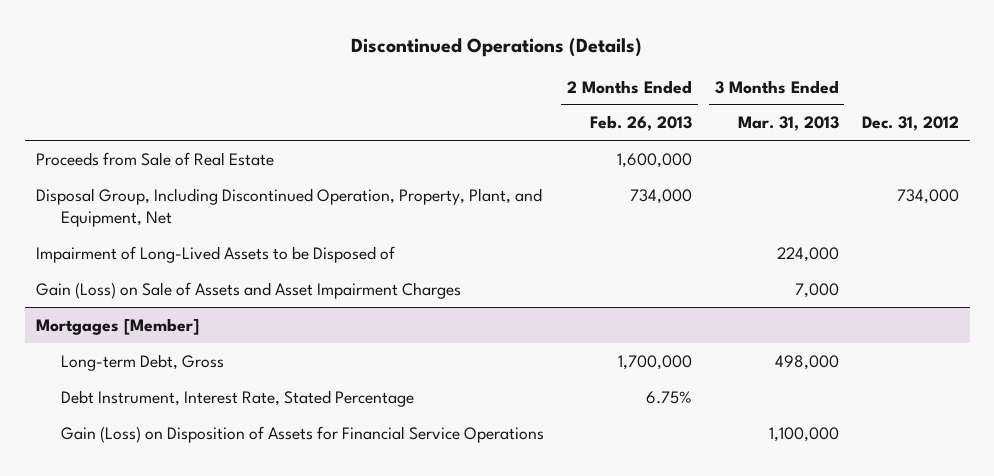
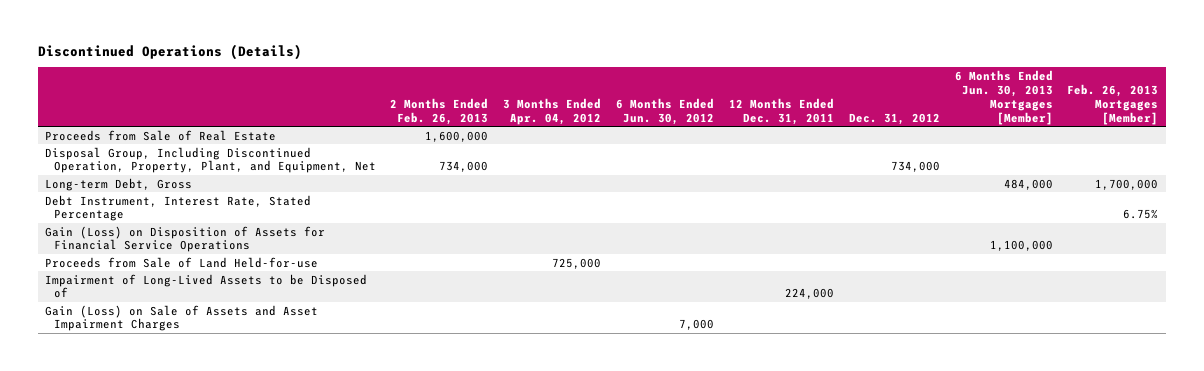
- | 2 Months Ended Feb. 26, 2013 | 3 Months Ended Mar. 31, 2013 | Dec. 31, 2012
+ | 2 Months Ended Feb. 26, 2013 | 3 Months Ended Apr. 04, 2012 | 6 Months Ended Jun. 30, 2012 | 12 Months Ended Dec. 31, 2011 | Dec. 31, 2012 | 6 Months Ended Jun. 30, 2013 Mortgages [Member] | Feb. 26, 2013 Mortgages [Member]
+ Long-term Debt, Gross | | | | | | 484,000 | 1,700,000
+ Debt Instrument, Interest Rate, Stated Percentage | | | | | | | 6.75%
+ Gain (Loss) on Disposition of Assets for Financial Service Operations | | | | | | 1,100,000 |
+ Proceeds from Sale of Land Held-for-use | | 725,000 | | | | |
- Mortgages [Member]
- Long-term Debt, Gross | 1,700,000 | 498,000 |
- Debt Instrument, Interest Rate, Stated Percentage | 6.75% | |
- Gain (Loss) on Disposition of Assets for Financial Service Operations | | 1,100,000 |

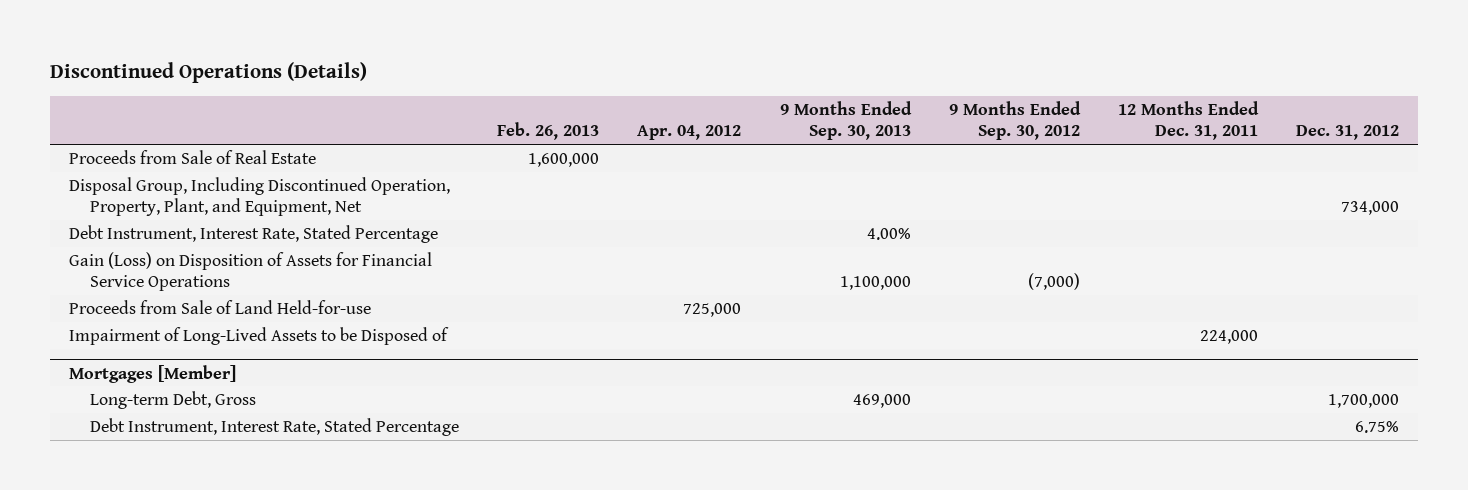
- | 2 Months Ended Feb. 26, 2013 | 3 Months Ended Apr. 04, 2012 | 6 Months Ended Jun. 30, 2012 | 12 Months Ended Dec. 31, 2011 | Dec. 31, 2012 | 6 Months Ended Jun. 30, 2013 Mortgages [Member] | Feb. 26, 2013 Mortgages [Member]
+ | Feb. 26, 2013 | Apr. 04, 2012 | 9 Months Ended Sep. 30, 2013 | 9 Months Ended Sep. 30, 2012 | 12 Months Ended Dec. 31, 2011 | Dec. 31, 2012
- Long-term Debt, Gross | | | | | | 484,000 | 1,700,000
- Gain (Loss) on Sale of Assets and Asset Impairment Charges | | | 7,000 | | | |
+ Mortgages [Member]
+ Long-term Debt, Gross | | | 469,000 | | | 1,700,000
+ Debt Instrument, Interest Rate, Stated Percentage | | | | | | 6.75%

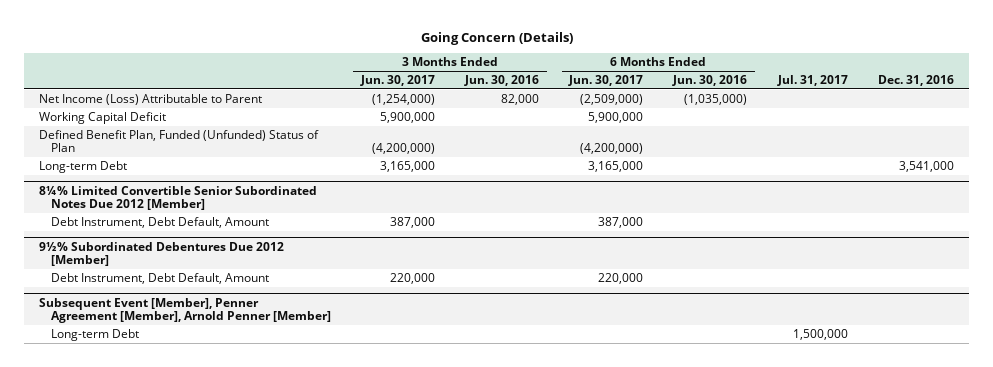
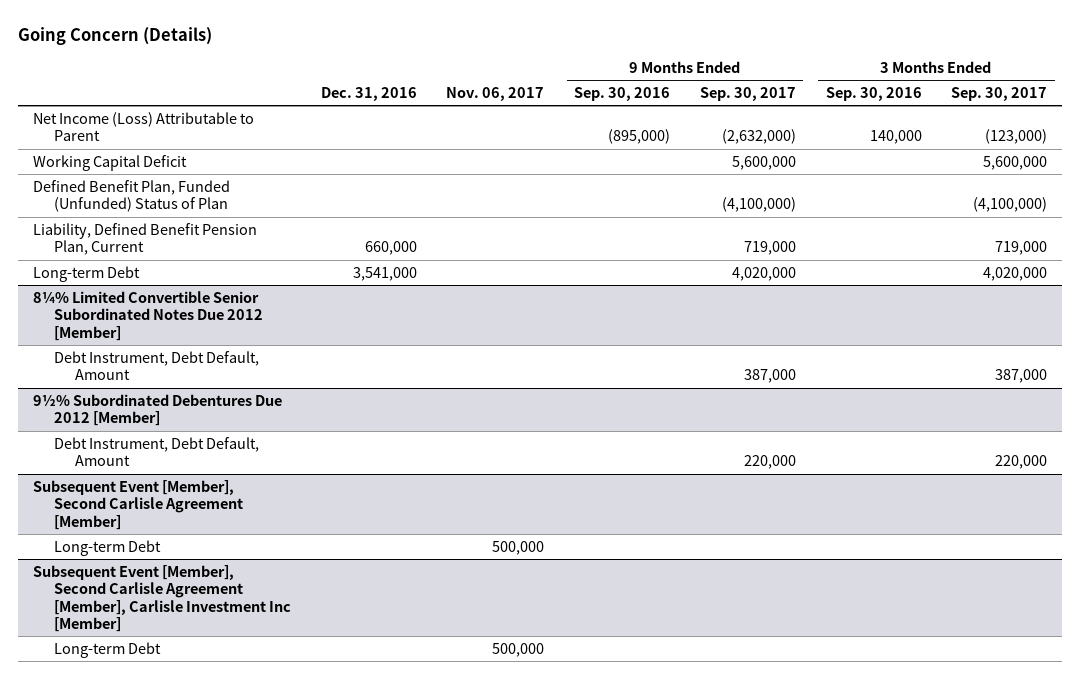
- | 3 Months Ended Jun. 30, 2017 | 3 Months Ended Jun. 30, 2016 | 6 Months Ended Jun. 30, 2017 | 6 Months Ended Jun. 30, 2016 | Jul. 31, 2017 | Dec. 31, 2016
+ | Dec. 31, 2016 | Nov. 06, 2017 | 9 Months Ended Sep. 30, 2016 | 9 Months Ended Sep. 30, 2017 | 3 Months Ended Sep. 30, 2016 | 3 Months Ended Sep. 30, 2017
+ Liability, Defined Benefit Pension Plan, Current | 660,000 | | | 719,000 | | 719,000
- Subsequent Event [Member], Penner Agreement [Member], Arnold Penner [Member]
- Long-term Debt | | | | | 1,500,000 |
+ Subsequent Event [Member], Second Carlisle Agreement [Member]
+ Long-term Debt | | 500,000 | | | |
+ Subsequent Event [Member], Second Carlisle Agreement [Member], Carlisle Investment Inc [Member]
+ Long-term Debt | | 500,000 | | | |

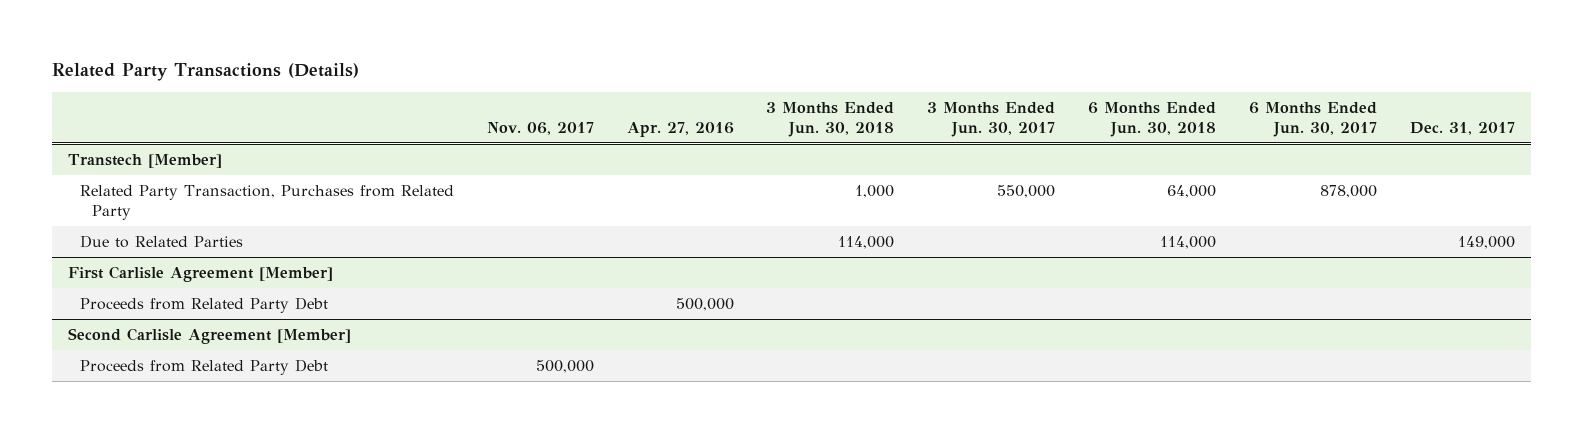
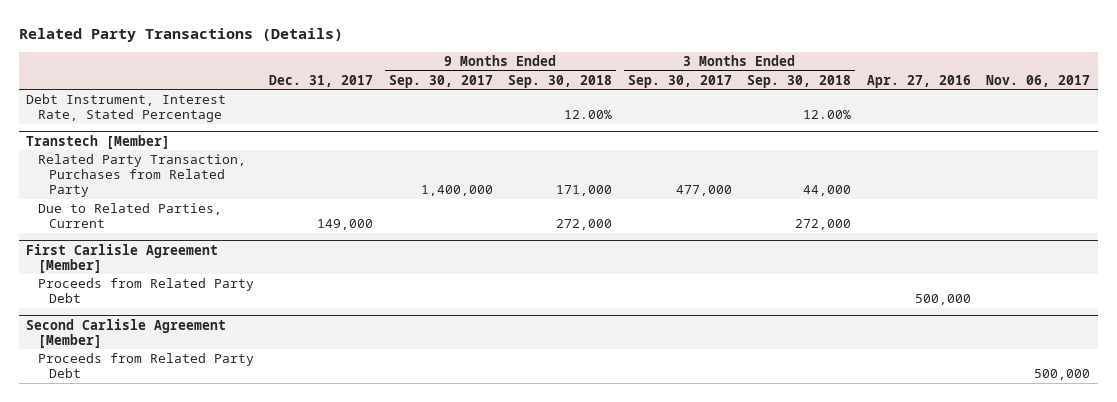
- | Nov. 06, 2017 | Apr. 27, 2016 | 3 Months Ended Jun. 30, 2018 | 3 Months Ended Jun. 30, 2017 | 6 Months Ended Jun. 30, 2018 | 6 Months Ended Jun. 30, 2017 | Dec. 31, 2017
+ | Dec. 31, 2017 | 9 Months Ended Sep. 30, 2017 | 9 Months Ended Sep. 30, 2018 | 3 Months Ended Sep. 30, 2017 | 3 Months Ended Sep. 30, 2018 | Apr. 27, 2016 | Nov. 06, 2017
+ Debt Instrument, Interest Rate, Stated Percentage | | | 12.00% | | 12.00% | |
@ Transtech [Member]
- Due to Related Parties | | | 114,000 | | 114,000 | | 149,000
+ Due to Related Parties, Current | 149,000 | | 272,000 | | 272,000 | |

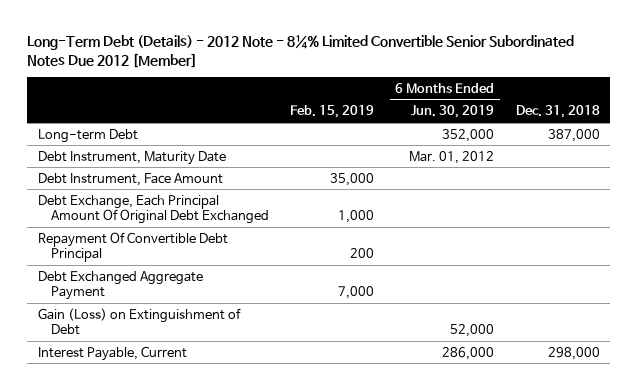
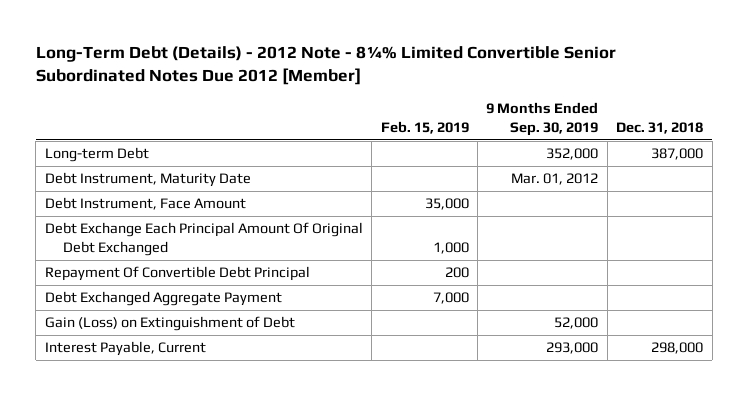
- | Feb. 15, 2019 | 6 Months Ended Jun. 30, 2019 | Dec. 31, 2018
+ | Feb. 15, 2019 | 9 Months Ended Sep. 30, 2019 | Dec. 31, 2018
- Debt Exchange, Each Principal Amount Of Original Debt Exchanged | 1,000 | |
+ Debt Exchange Each Principal Amount Of Original Debt Exchanged | 1,000 | |

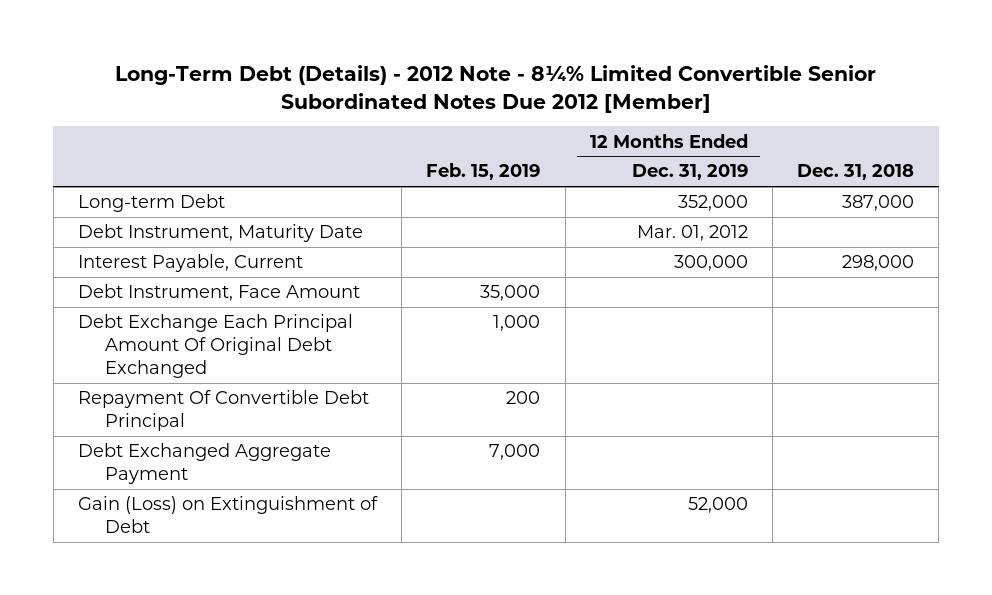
- | Feb. 15, 2019 | 9 Months Ended Sep. 30, 2019 | Dec. 31, 2018
+ | Feb. 15, 2019 | 12 Months Ended Dec. 31, 2019 | Dec. 31, 2018
moved up: Interest Payable, Current | | 300,000 | 298,000

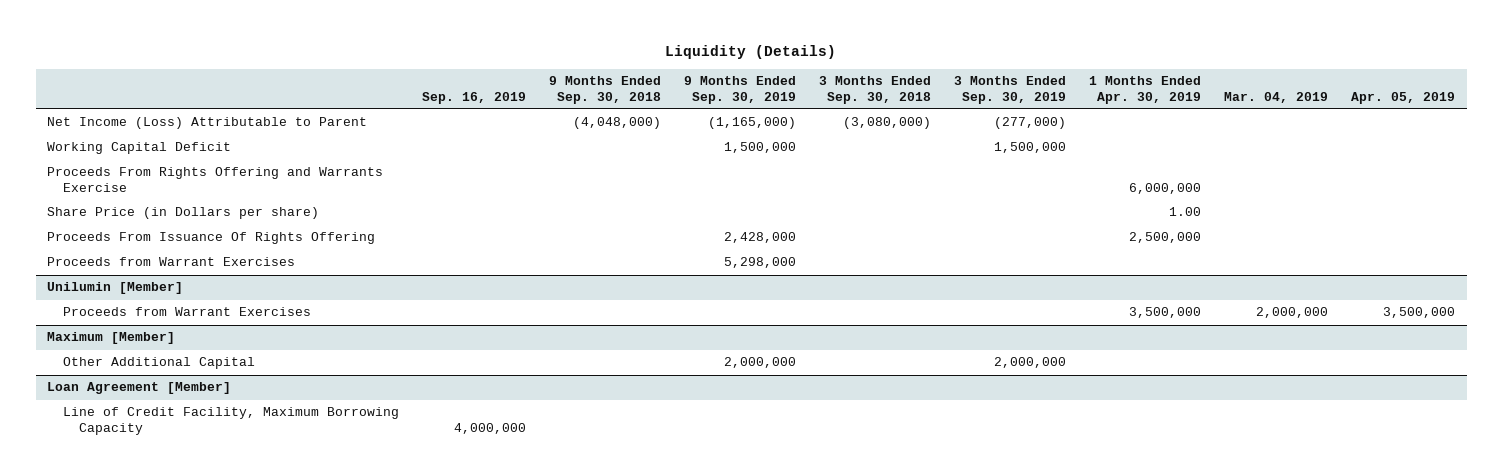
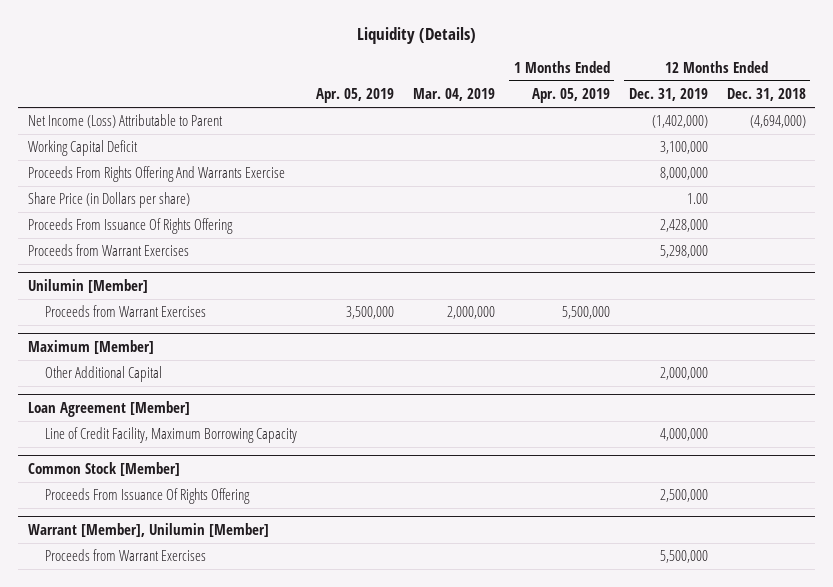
- | Sep. 16, 2019 | 9 Months Ended Sep. 30, 2018 | 9 Months Ended Sep. 30, 2019 | 3 Months Ended Sep. 30, 2018 | 3 Months Ended Sep. 30, 2019 | 1 Months Ended Apr. 30, 2019 | Mar. 04, 2019 | Apr. 05, 2019
+ | Apr. 05, 2019 | Mar. 04, 2019 | 1 Months Ended Apr. 05, 2019 | 12 Months Ended Dec. 31, 2019 | 12 Months Ended Dec. 31, 2018
- Proceeds From Rights Offering and Warrants Exercise | | | | | | 6,000,000 | |
+ Proceeds From Rights Offering And Warrants Exercise | | | | 8,000,000 |
+ Common Stock [Member]
+ Proceeds From Issuance Of Rights Offering | | | | 2,500,000 |
+ Warrant [Member], Unilumin [Member]
+ Proceeds from Warrant Exercises | | | | 5,500,000 |

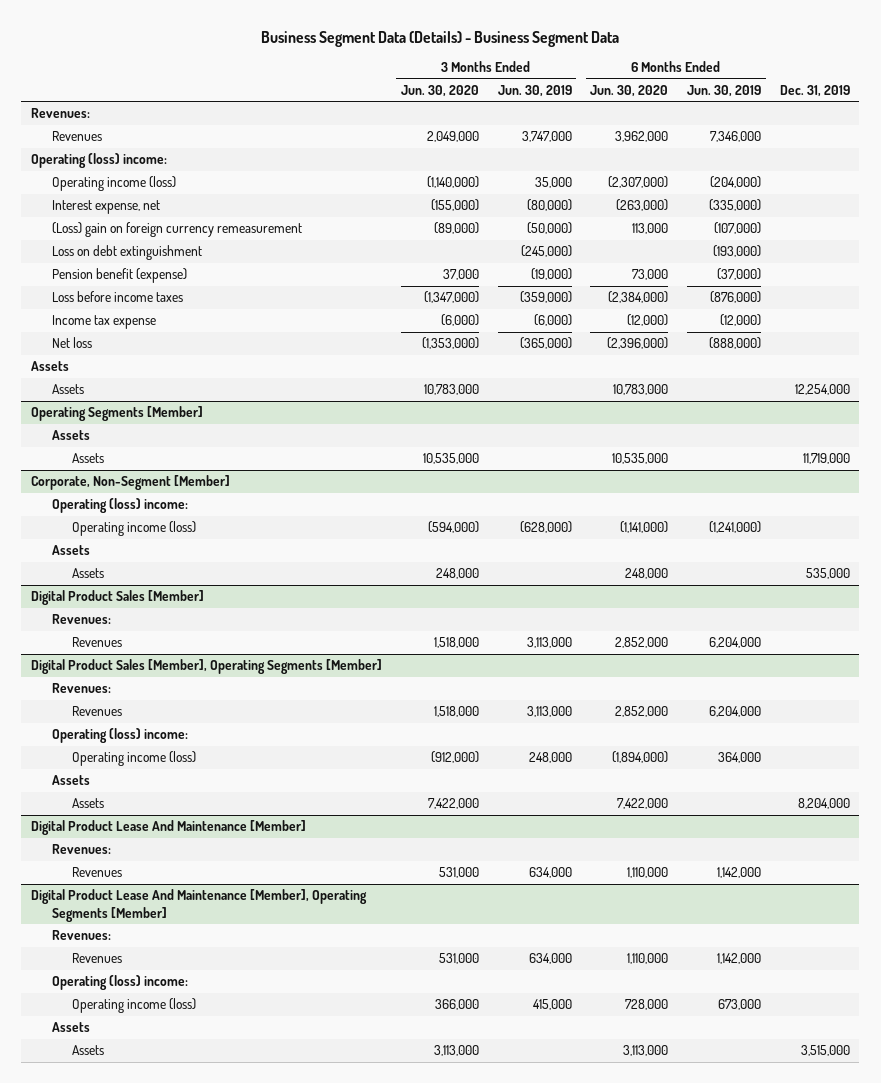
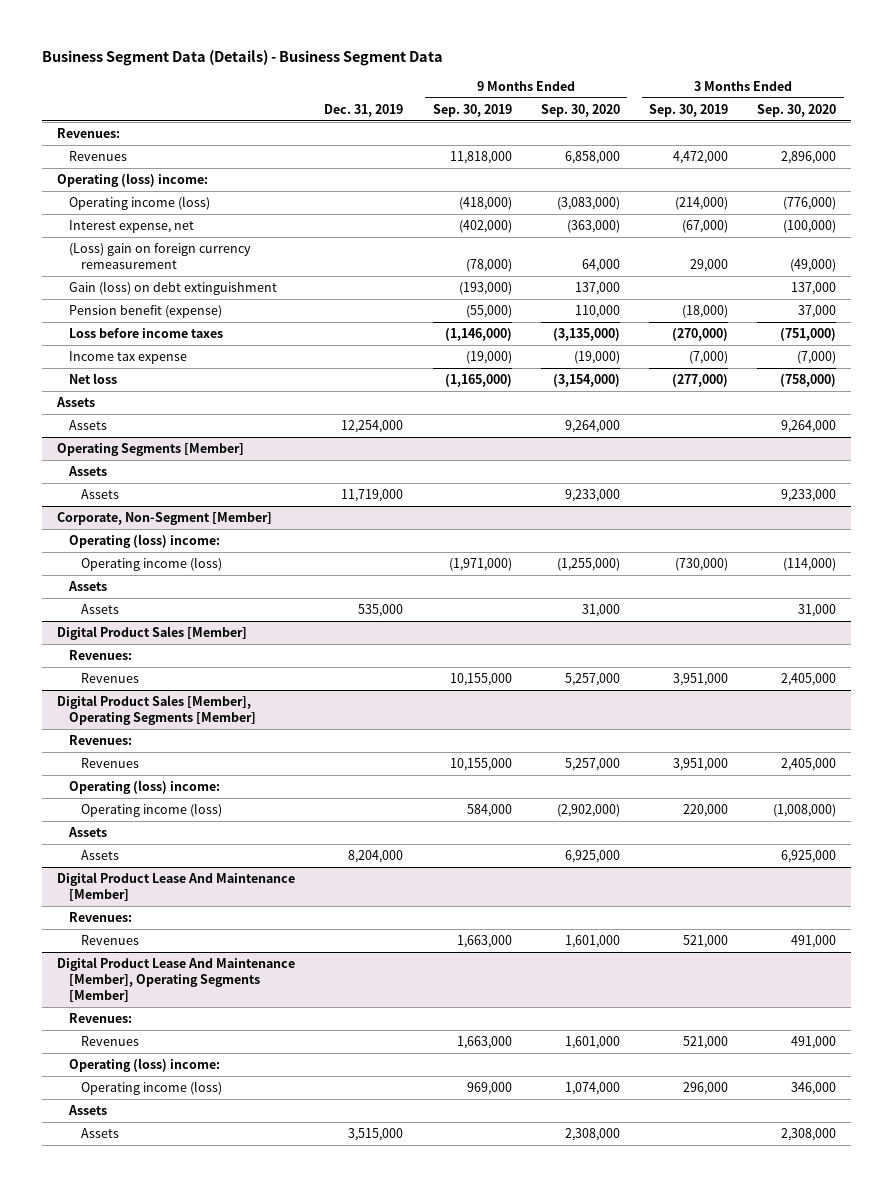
- | 3 Months Ended Jun. 30, 2020 | 3 Months Ended Jun. 30, 2019 | 6 Months Ended Jun. 30, 2020 | 6 Months Ended Jun. 30, 2019 | Dec. 31, 2019
+ | Dec. 31, 2019 | 9 Months Ended Sep. 30, 2019 | 9 Months Ended Sep. 30, 2020 | 3 Months Ended Sep. 30, 2019 | 3 Months Ended Sep. 30, 2020
- Loss on debt extinguishment | | (245,000) | | (193,000) |
+ Gain (loss) on debt extinguishment | | (193,000) | 137,000 | | 137,000

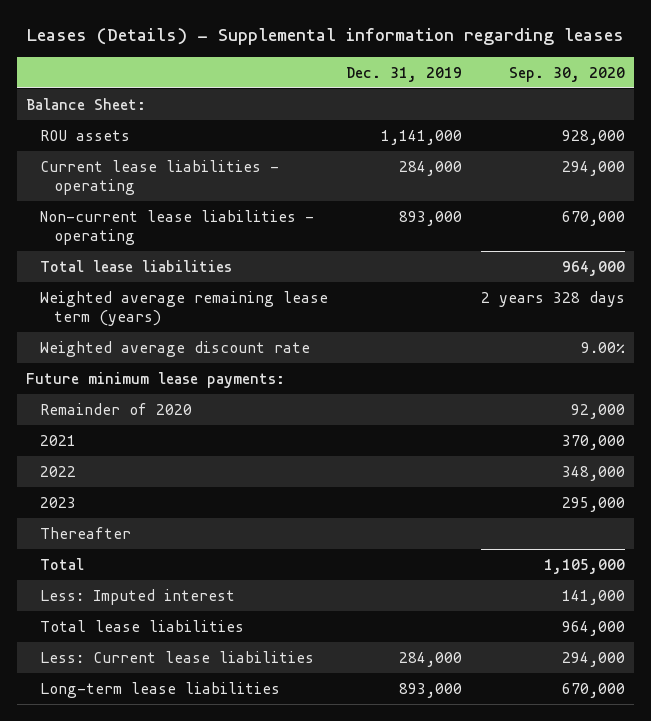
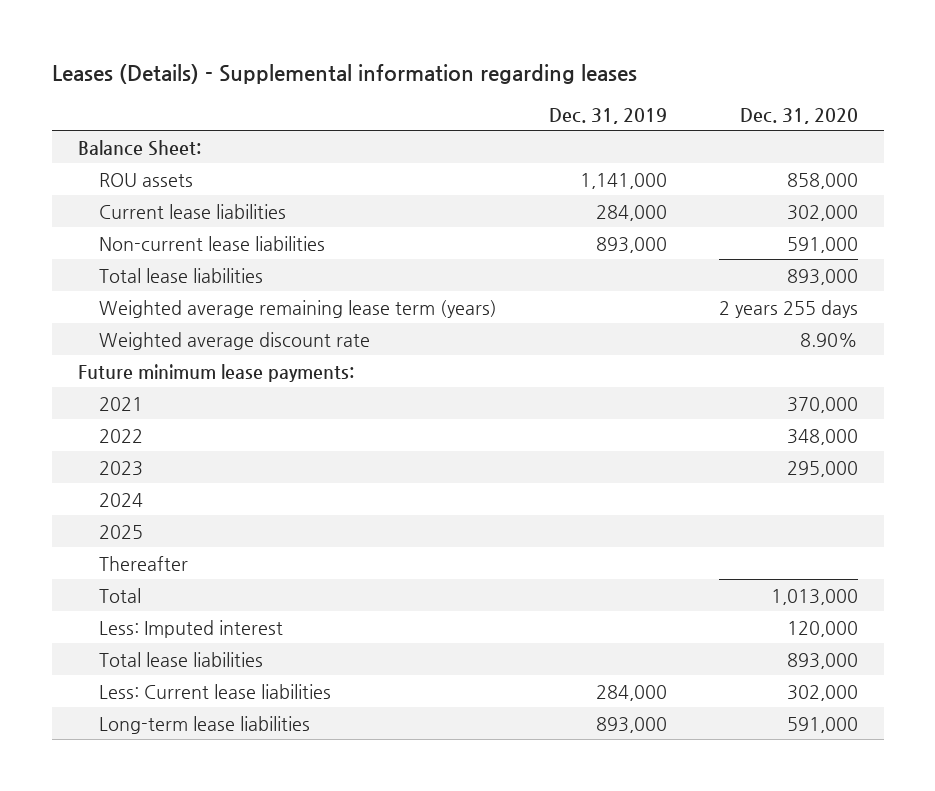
- | Dec. 31, 2019 | Sep. 30, 2020
+ | Dec. 31, 2019 | Dec. 31, 2020
- Current lease liabilities - operating | 284,000 | 294,000
- Non-current lease liabilities - operating | 893,000 | 670,000
+ Current lease liabilities | 284,000 | 302,000
+ Non-current lease liabilities | 893,000 | 591,000
- Remainder of 2020 | | 92,000
+ 2024
+ 2025

